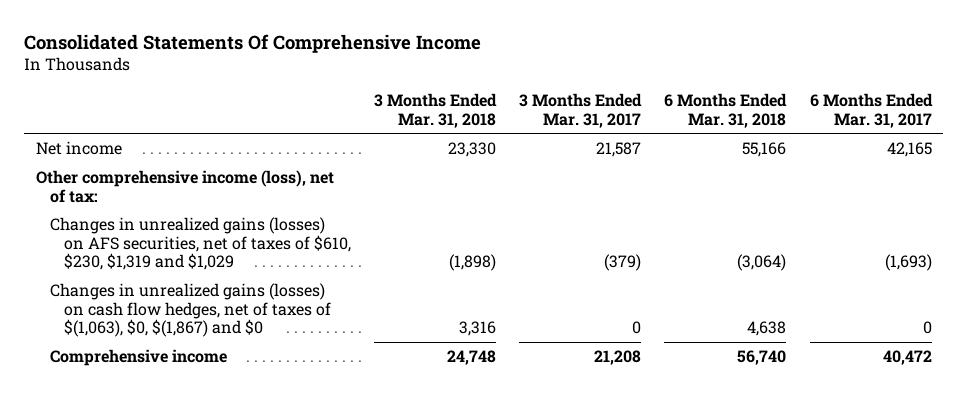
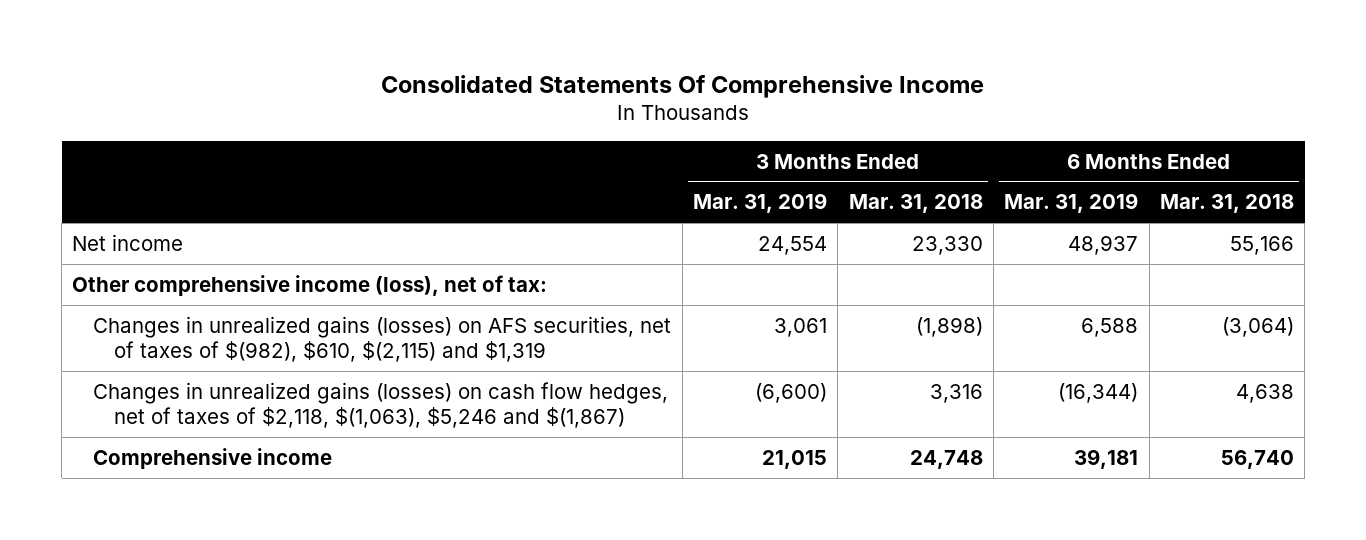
- | 3 Months Ended Mar. 31, 2018 | 3 Months Ended Mar. 31, 2017 | 6 Months Ended Mar. 31, 2018 | 6 Months Ended Mar. 31, 2017
+ | 3 Months Ended Mar. 31, 2019 | 3 Months Ended Mar. 31, 2018 | 6 Months Ended Mar. 31, 2019 | 6 Months Ended Mar. 31, 2018
- Changes in unrealized gains (losses) on AFS securities, net of taxes of $610, $230, $1,319 and $1,029 | (1,898) | (379) | (3,064) | (1,693)
- Changes in unrealized gains (losses) on cash flow hedges, net of taxes of $(1,063), $0, $(1,867) and $0 | 3,316 | 0 | 4,638 | 0
+ Changes in unrealized gains (losses) on AFS securities, net of taxes of $(982), $610, $(2,115) and $1,319 | 3,061 | (1,898) | 6,588 | (3,064)
+ Changes in unrealized gains (losses) on cash flow hedges, net of taxes of $2,118, $(1,063), $5,246 and $(1,867) | (6,600) | 3,316 | (16,344) | 4,638

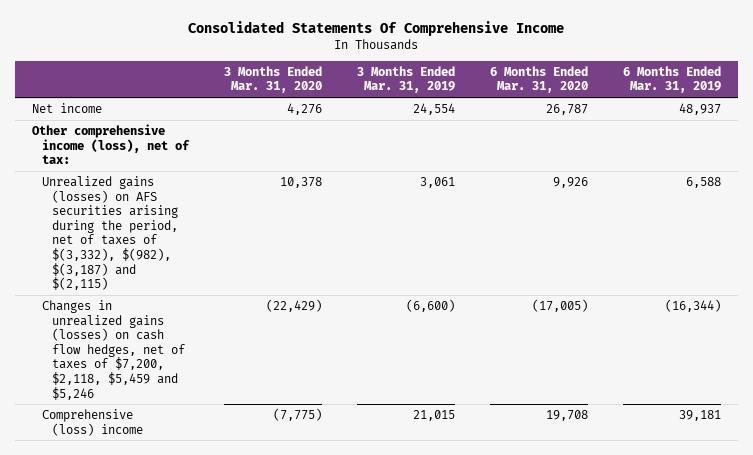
- | 3 Months Ended Mar. 31, 2019 | 3 Months Ended Mar. 31, 2018 | 6 Months Ended Mar. 31, 2019 | 6 Months Ended Mar. 31, 2018
+ | 3 Months Ended Mar. 31, 2020 | 3 Months Ended Mar. 31, 2019 | 6 Months Ended Mar. 31, 2020 | 6 Months Ended Mar. 31, 2019
- Changes in unrealized gains (losses) on AFS securities, net of taxes of $(982), $610, $(2,115) and $1,319 | 3,061 | (1,898) | 6,588 | (3,064)
- Changes in unrealized gains (losses) on cash flow hedges, net of taxes of $2,118, $(1,063), $5,246 and $(1,867) | (6,600) | 3,316 | (16,344) | 4,638
- Comprehensive income | 21,015 | 24,748 | 39,181 | 56,740
+ Unrealized gains (losses) on AFS securities arising during the period, net of taxes of $(3,332), $(982), $(3,187) and $(2,115) | 10,378 | 3,061 | 9,926 | 6,588
+ Changes in unrealized gains (losses) on cash flow hedges, net of taxes of $7,200, $2,118, $5,459 and $5,246 | (22,429) | (6,600) | (17,005) | (16,344)
+ Comprehensive (loss) income | (7,775) | 21,015 | 19,708 | 39,181

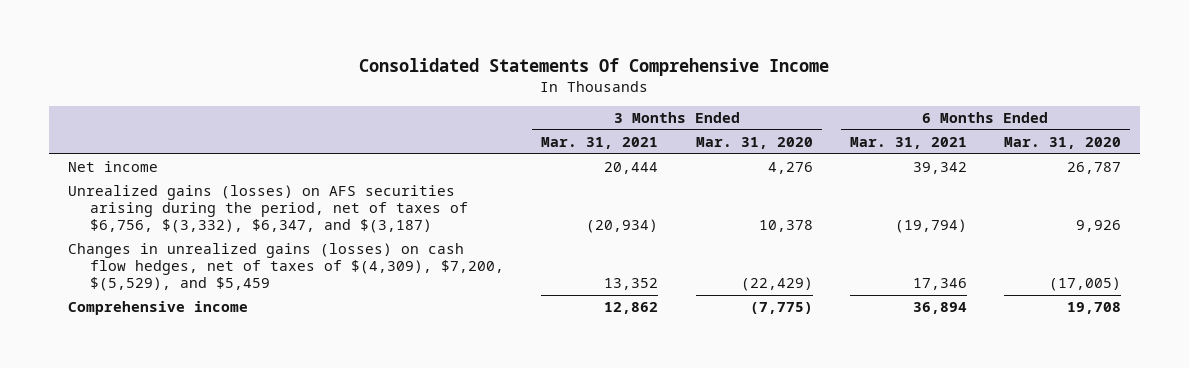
- | 3 Months Ended Mar. 31, 2020 | 3 Months Ended Mar. 31, 2019 | 6 Months Ended Mar. 31, 2020 | 6 Months Ended Mar. 31, 2019
+ | 3 Months Ended Mar. 31, 2021 | 3 Months Ended Mar. 31, 2020 | 6 Months Ended Mar. 31, 2021 | 6 Months Ended Mar. 31, 2020
- Other comprehensive income (loss), net of tax:
- Unrealized gains (losses) on AFS securities arising during the period, net of taxes of $(3,332), $(982), $(3,187) and $(2,115) | 10,378 | 3,061 | 9,926 | 6,588
- Changes in unrealized gains (losses) on cash flow hedges, net of taxes of $7,200, $2,118, $5,459 and $5,246 | (22,429) | (6,600) | (17,005) | (16,344)
- Comprehensive (loss) income | (7,775) | 21,015 | 19,708 | 39,181
+ Unrealized gains (losses) on AFS securities arising during the period, net of taxes of $6,756, $(3,332), $6,347, and $(3,187) | (20,934) | 10,378 | (19,794) | 9,926
+ Changes in unrealized gains (losses) on cash flow hedges, net of taxes of $(4,309), $7,200, $(5,529), and $5,459 | 13,352 | (22,429) | 17,346 | (17,005)
+ Comprehensive income | 12,862 | (7,775) | 36,894 | 19,708

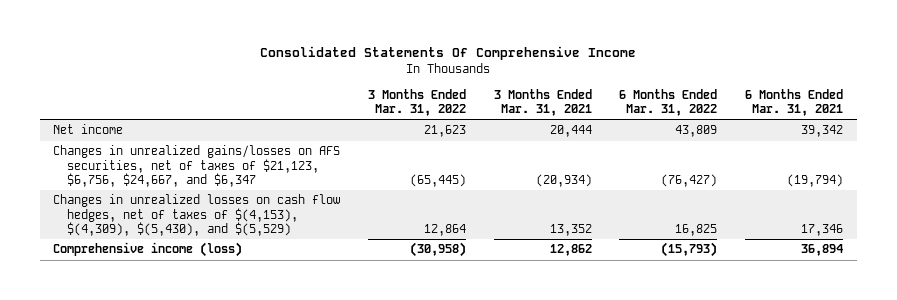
- | 3 Months Ended Mar. 31, 2021 | 3 Months Ended Mar. 31, 2020 | 6 Months Ended Mar. 31, 2021 | 6 Months Ended Mar. 31, 2020
+ | 3 Months Ended Mar. 31, 2022 | 3 Months Ended Mar. 31, 2021 | 6 Months Ended Mar. 31, 2022 | 6 Months Ended Mar. 31, 2021
- Unrealized gains (losses) on AFS securities arising during the period, net of taxes of $6,756, $(3,332), $6,347, and $(3,187) | (20,934) | 10,378 | (19,794) | 9,926
- Changes in unrealized gains (losses) on cash flow hedges, net of taxes of $(4,309), $7,200, $(5,529), and $5,459 | 13,352 | (22,429) | 17,346 | (17,005)
- Comprehensive income | 12,862 | (7,775) | 36,894 | 19,708
+ Changes in unrealized gains/losses on AFS securities, net of taxes of $21,123, $6,756, $24,667, and $6,347 | (65,445) | (20,934) | (76,427) | (19,794)
+ Changes in unrealized losses on cash flow hedges, net of taxes of $(4,153), $(4,309), $(5,430), and $(5,529) | 12,864 | 13,352 | 16,825 | 17,346
+ Comprehensive income (loss) | (30,958) | 12,862 | (15,793) | 36,894

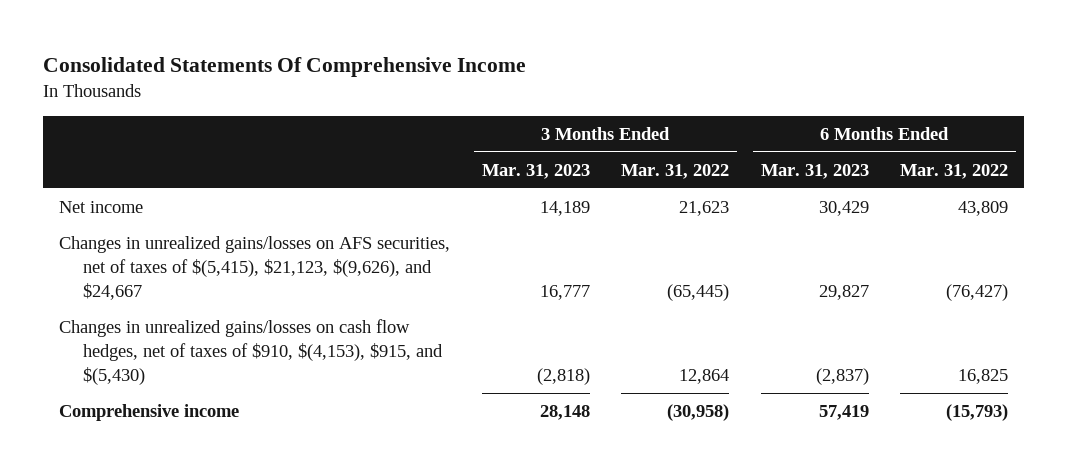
- | 3 Months Ended Mar. 31, 2022 | 3 Months Ended Mar. 31, 2021 | 6 Months Ended Mar. 31, 2022 | 6 Months Ended Mar. 31, 2021
+ | 3 Months Ended Mar. 31, 2023 | 3 Months Ended Mar. 31, 2022 | 6 Months Ended Mar. 31, 2023 | 6 Months Ended Mar. 31, 2022
- Changes in unrealized gains/losses on AFS securities, net of taxes of $21,123, $6,756, $24,667, and $6,347 | (65,445) | (20,934) | (76,427) | (19,794)
- Changes in unrealized losses on cash flow hedges, net of taxes of $(4,153), $(4,309), $(5,430), and $(5,529) | 12,864 | 13,352 | 16,825 | 17,346
- Comprehensive income (loss) | (30,958) | 12,862 | (15,793) | 36,894
+ Changes in unrealized gains/losses on AFS securities, net of taxes of $(5,415), $21,123, $(9,626), and $24,667 | 16,777 | (65,445) | 29,827 | (76,427)
+ Changes in unrealized gains/losses on cash flow hedges, net of taxes of $910, $(4,153), $915, and $(5,430) | (2,818) | 12,864 | (2,837) | 16,825
+ Comprehensive income | 28,148 | (30,958) | 57,419 | (15,793)

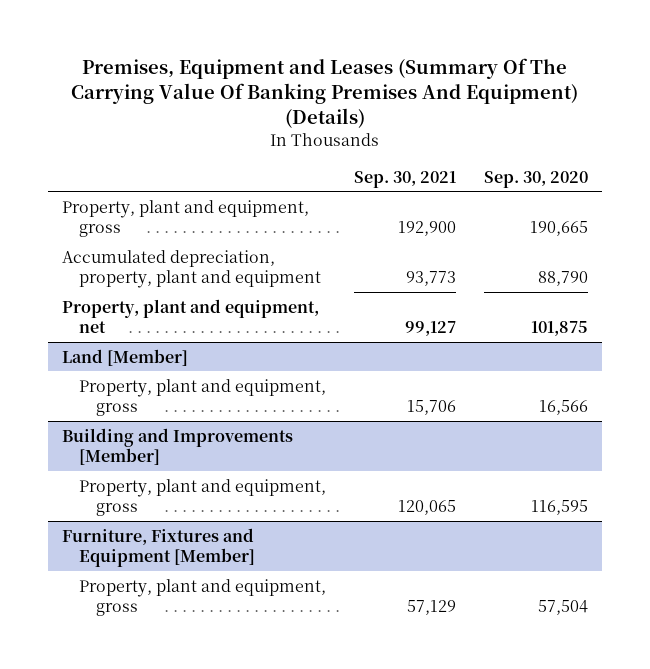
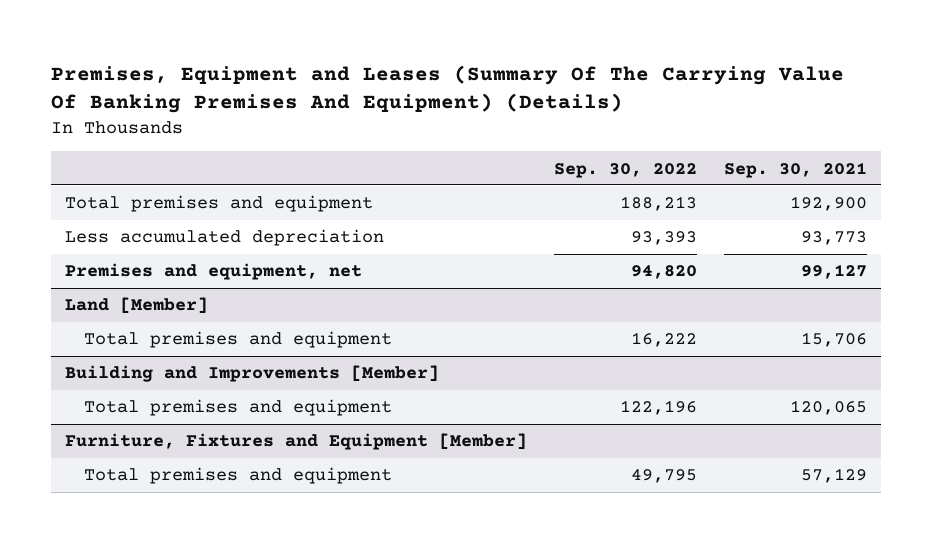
- | Sep. 30, 2021 | Sep. 30, 2020
+ | Sep. 30, 2022 | Sep. 30, 2021
- Property, plant and equipment, gross | 192,900 | 190,665
- Accumulated depreciation, property, plant and equipment | 93,773 | 88,790
- Property, plant and equipment, net | 99,127 | 101,875
+ Total premises and equipment | 188,213 | 192,900
+ Less accumulated depreciation | 93,393 | 93,773
+ Premises and equipment, net | 94,820 | 99,127
@ Land [Member]
- Property, plant and equipment, gross | 15,706 | 16,566
+ Total premises and equipment | 16,222 | 15,706
@ Building and Improvements [Member]
- Property, plant and equipment, gross | 120,065 | 116,595
+ Total premises and equipment | 122,196 | 120,065
@ Furniture, Fixtures and Equipment [Member]
- Property, plant and equipment, gross | 57,129 | 57,504
+ Total premises and equipment | 49,795 | 57,129

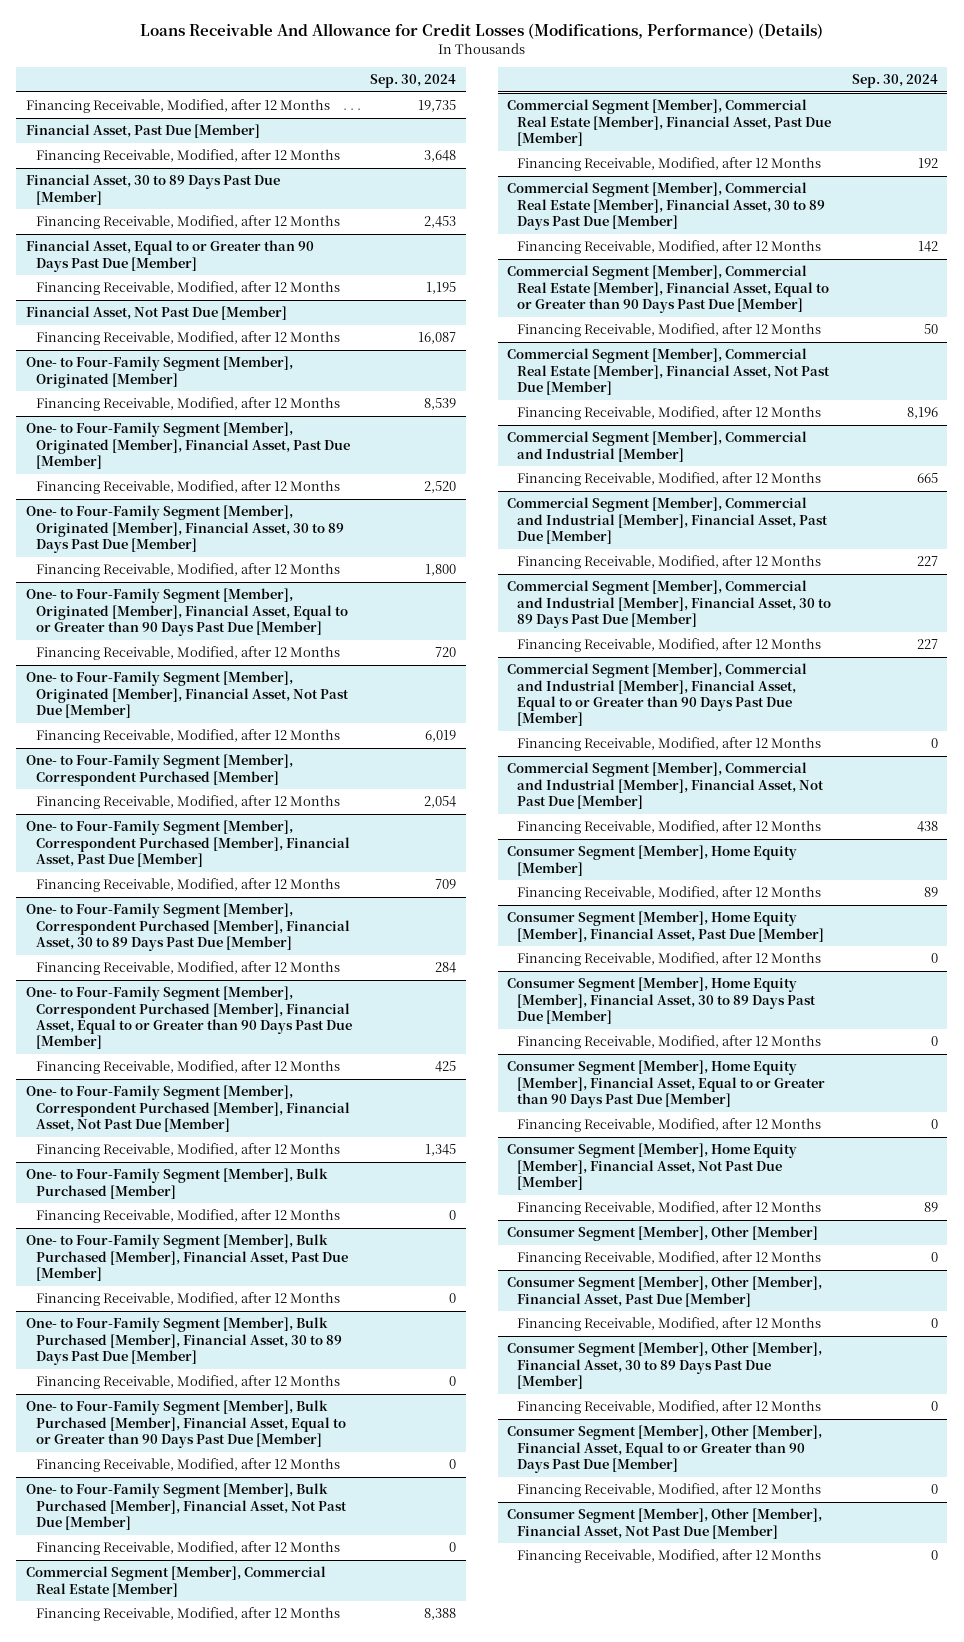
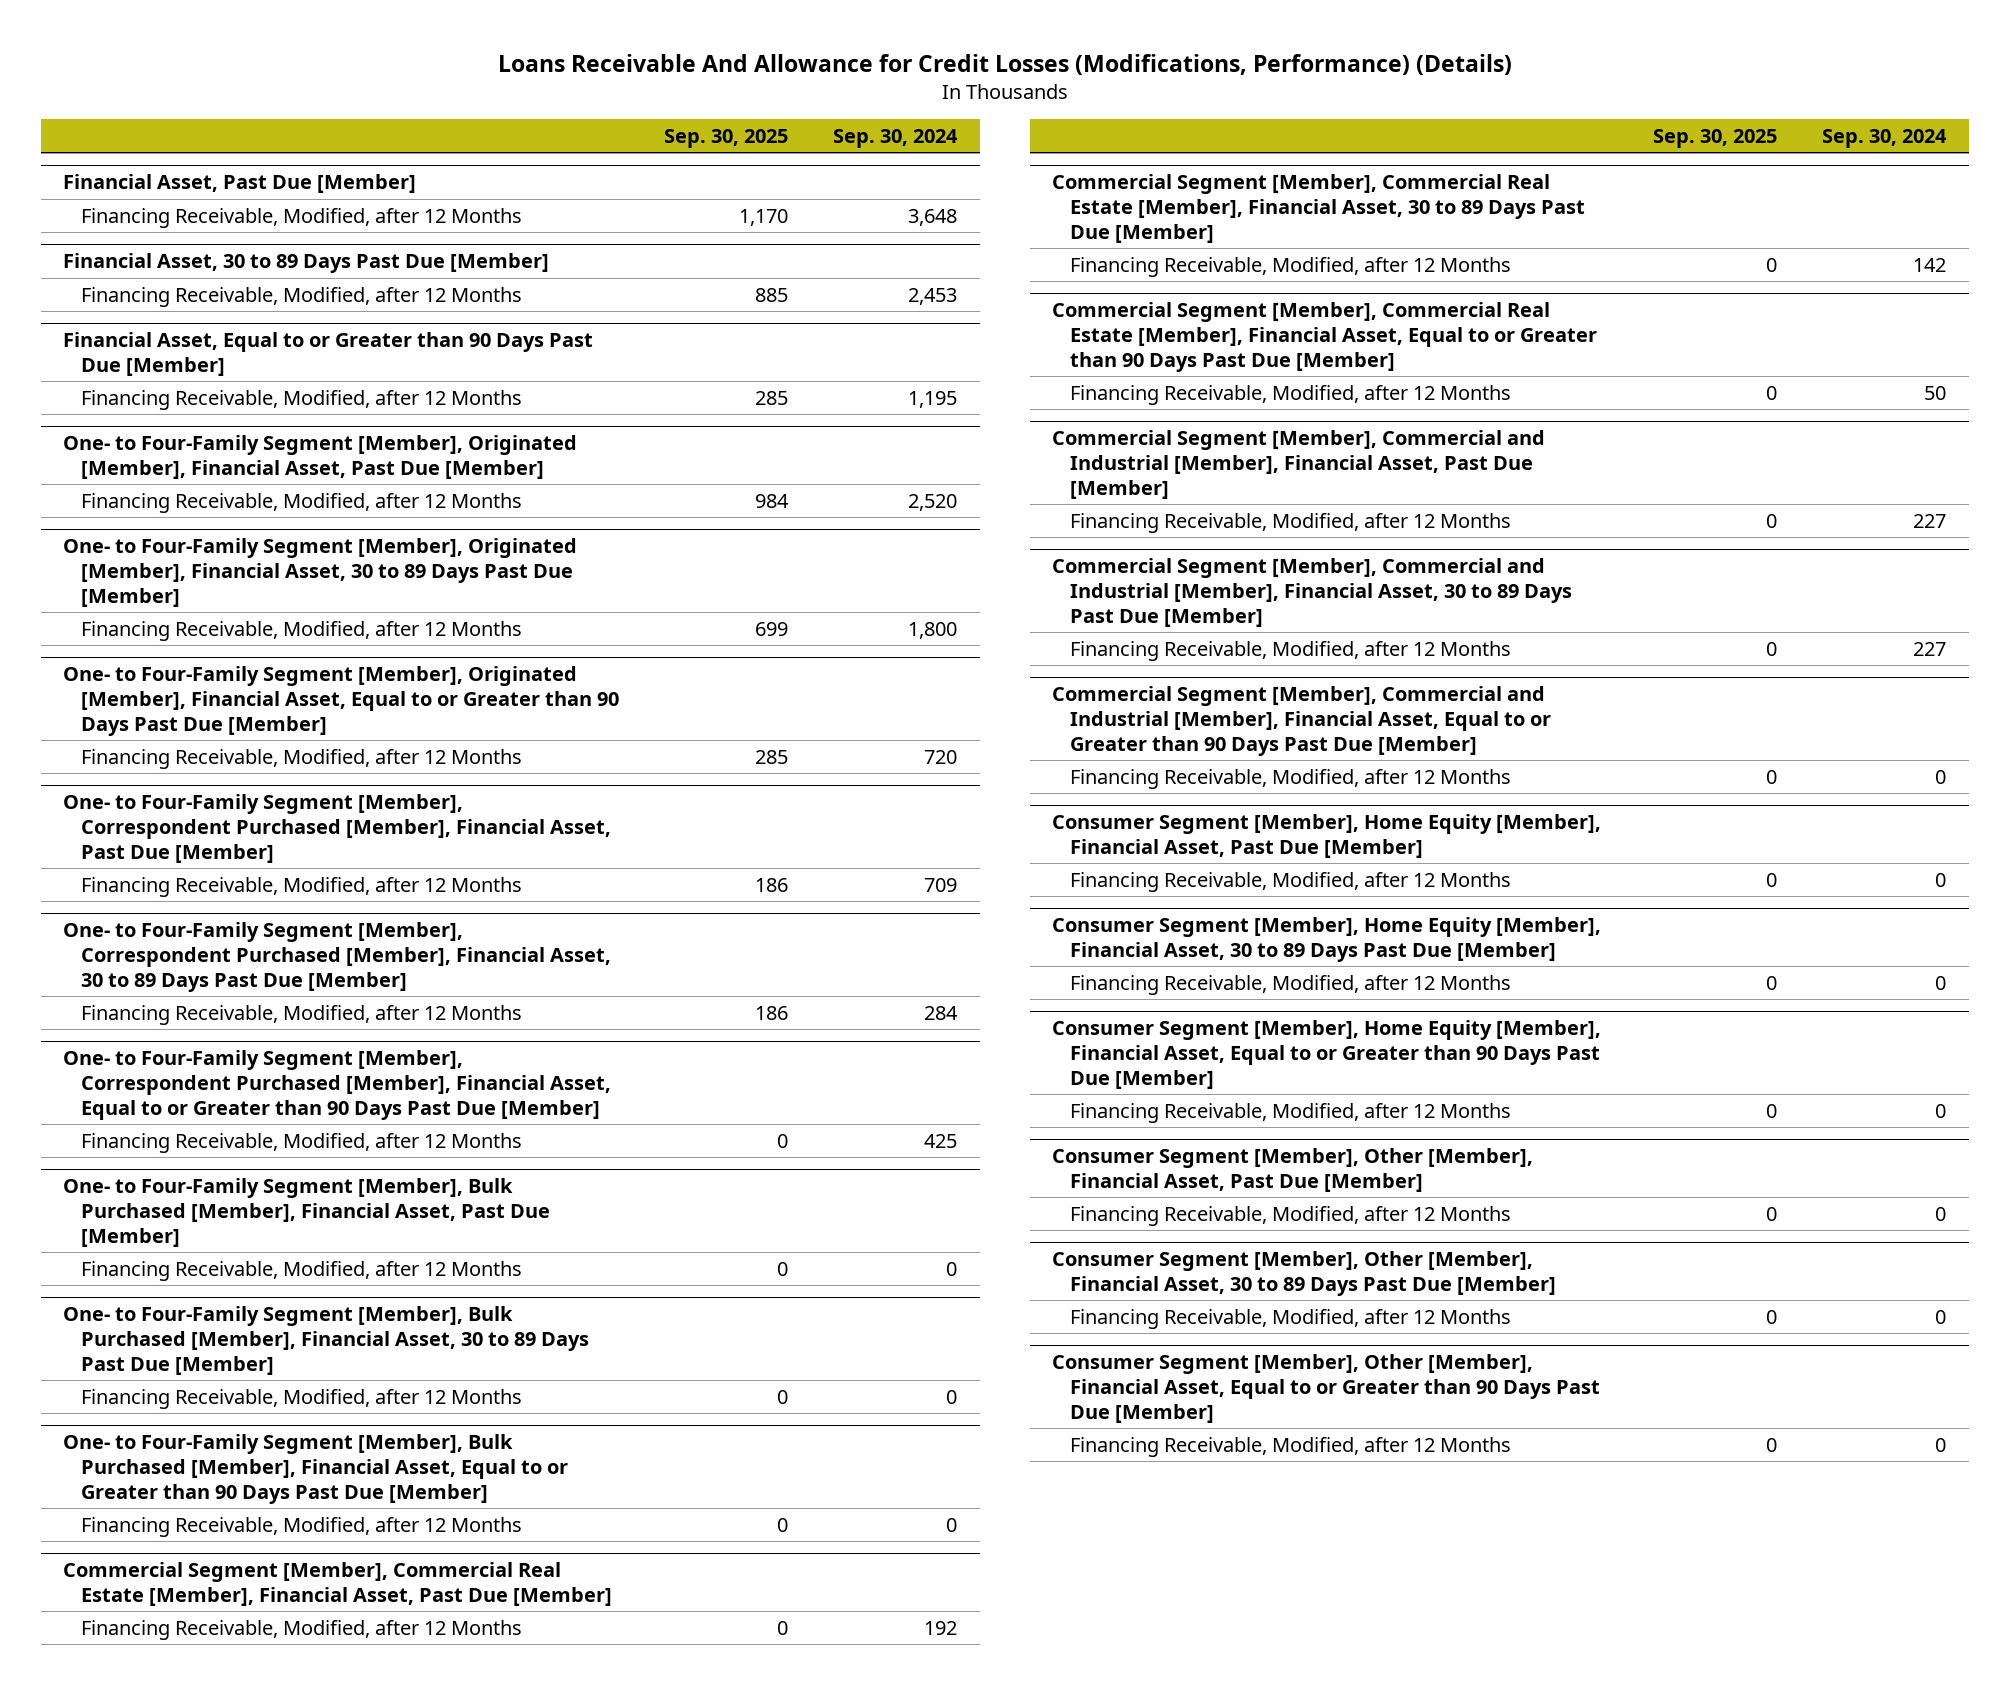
- | Sep. 30, 2024
+ | Sep. 30, 2025 | Sep. 30, 2024
- Financing Receivable, Modified, after 12 Months | 19,735
- Financial Asset, Not Past Due [Member]
- Financing Receivable, Modified, after 12 Months | 16,087
- One- to Four-Family Segment [Member], Originated [Member]
- Financing Receivable, Modified, after 12 Months | 8,539
- One- to Four-Family Segment [Member], Originated [Member], Financial Asset, Not Past Due [Member]
- Financing Receivable, Modified, after 12 Months | 6,019
- One- to Four-Family Segment [Member], Correspondent Purchased [Member]
- Financing Receivable, Modified, after 12 Months | 2,054
- One- to Four-Family Segment [Member], Correspondent Purchased [Member], Financial Asset, Not Past Due [Member]
- Financing Receivable, Modified, after 12 Months | 1,345
- One- to Four-Family Segment [Member], Bulk Purchased [Member]
- Financing Receivable, Modified, after 12 Months | 0
- One- to Four-Family Segment [Member], Bulk Purchased [Member], Financial Asset, Not Past Due [Member]
- Financing Receivable, Modified, after 12 Months | 0
- Commercial Segment [Member], Commercial Real Estate [Member]
- Financing Receivable, Modified, after 12 Months | 8,388
- Commercial Segment [Member], Commercial Real Estate [Member], Financial Asset, Not Past Due [Member]
- Financing Receivable, Modified, after 12 Months | 8,196
- Commercial Segment [Member], Commercial and Industrial [Member]
- Financing Receivable, Modified, after 12 Months | 665
- Commercial Segment [Member], Commercial and Industrial [Member], Financial Asset, Not Past Due [Member]
- Financing Receivable, Modified, after 12 Months | 438
- Consumer Segment [Member], Home Equity [Member]
- Financing Receivable, Modified, after 12 Months | 89
- Consumer Segment [Member], Home Equity [Member], Financial Asset, Not Past Due [Member]
- Financing Receivable, Modified, after 12 Months | 89
- Consumer Segment [Member], Other [Member]
- Financing Receivable, Modified, after 12 Months | 0
- Consumer Segment [Member], Other [Member], Financial Asset, Not Past Due [Member]
- Financing Receivable, Modified, after 12 Months | 0

